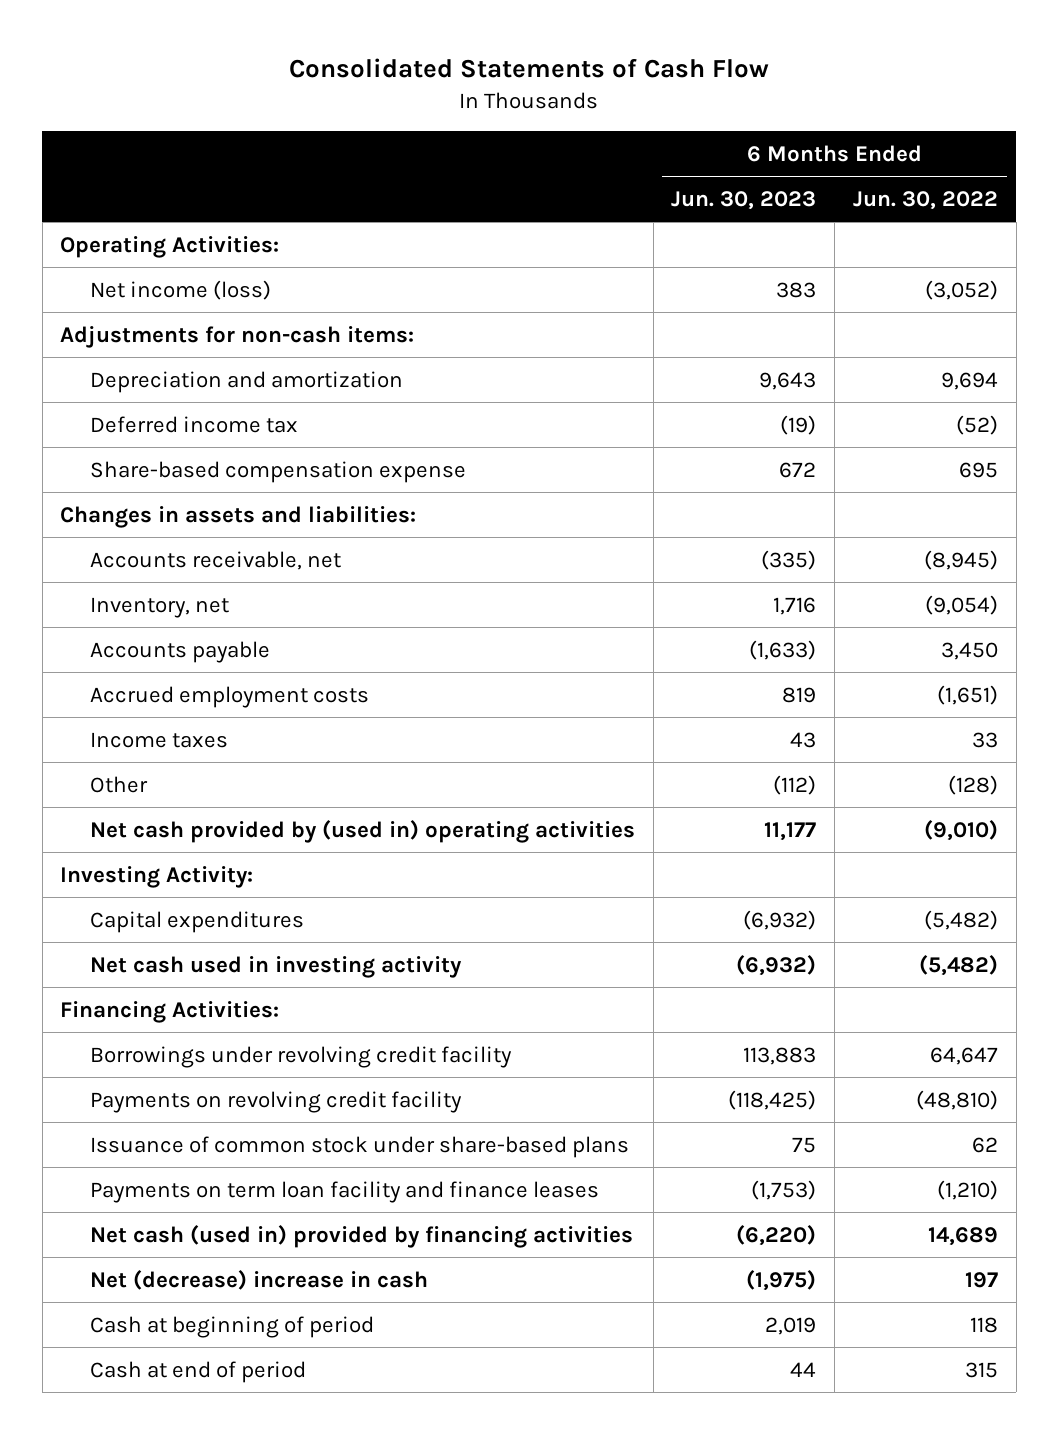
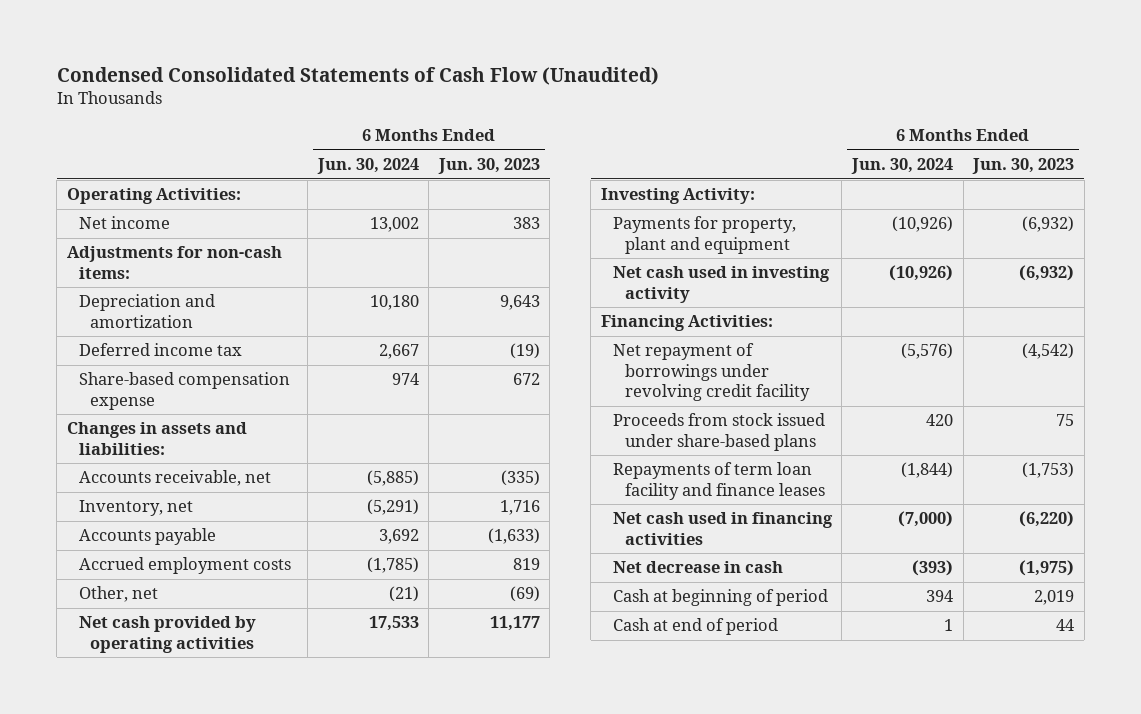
- Consolidated Statements of Cash Flow
+ Condensed Consolidated Statements of Cash Flow (Unaudited)
- | 6 Months Ended Jun. 30, 2023 | 6 Months Ended Jun. 30, 2022
+ | 6 Months Ended Jun. 30, 2024 | 6 Months Ended Jun. 30, 2023
- Net income (loss) | 383 | (3,052)
+ Net income | 13,002 | 383
- Income taxes | 43 | 33
- Other | (112) | (128)
- Net cash provided by (used in) operating activities | 11,177 | (9,010)
+ Other, net | (21) | (69)
+ Net cash provided by operating activities | 17,533 | 11,177
- Capital expenditures | (6,932) | (5,482)
+ Payments for property, plant and equipment | (10,926) | (6,932)
- Borrowings under revolving credit facility | 113,883 | 64,647
- Payments on revolving credit facility | (118,425) | (48,810)
- Issuance of common stock under share-based plans | 75 | 62
- Payments on term loan facility and finance leases | (1,753) | (1,210)
- Net cash (used in) provided by financing activities | (6,220) | 14,689
- Net (decrease) increase in cash | (1,975) | 197
+ Net repayment of borrowings under revolving credit facility | (5,576) | (4,542)
+ Proceeds from stock issued under share-based plans | 420 | 75
+ Repayments of term loan facility and finance leases | (1,844) | (1,753)
+ Net cash used in financing activities | (7,000) | (6,220)
+ Net decrease in cash | (393) | (1,975)

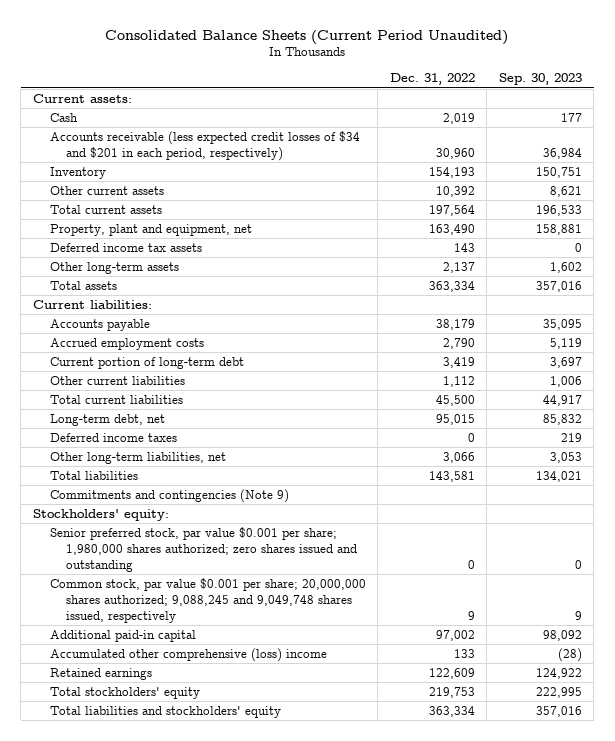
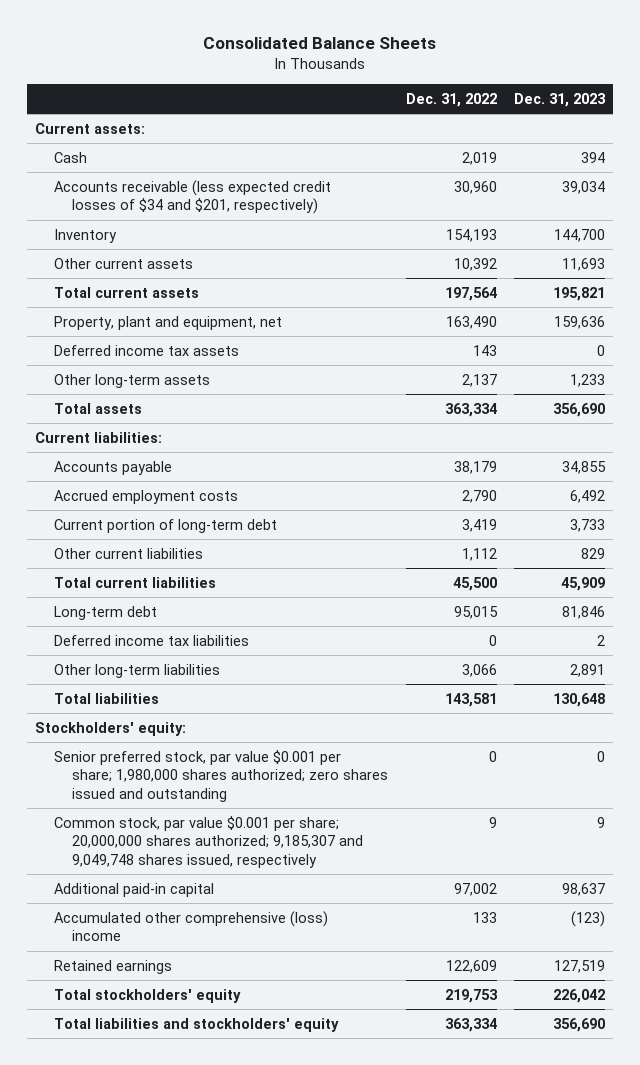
- Consolidated Balance Sheets (Current Period Unaudited)
+ Consolidated Balance Sheets
- | Dec. 31, 2022 | Sep. 30, 2023
+ | Dec. 31, 2022 | Dec. 31, 2023
- Accounts receivable (less expected credit losses of $34 and $201 in each period, respectively) | 30,960 | 36,984
+ Accounts receivable (less expected credit losses of $34 and $201, respectively) | 30,960 | 39,034
- Long-term debt, net | 95,015 | 85,832
- Deferred income taxes | 0 | 219
- Other long-term liabilities, net | 3,066 | 3,053
+ Long-term debt | 95,015 | 81,846
+ Deferred income tax liabilities | 0 | 2
+ Other long-term liabilities | 3,066 | 2,891
- Commitments and contingencies (Note 9)
- Common stock, par value $0.001 per share; 20,000,000 shares authorized; 9,088,245 and 9,049,748 shares issued, respectively | 9 | 9
+ Common stock, par value $0.001 per share; 20,000,000 shares authorized; 9,185,307 and 9,049,748 shares issued, respectively | 9 | 9

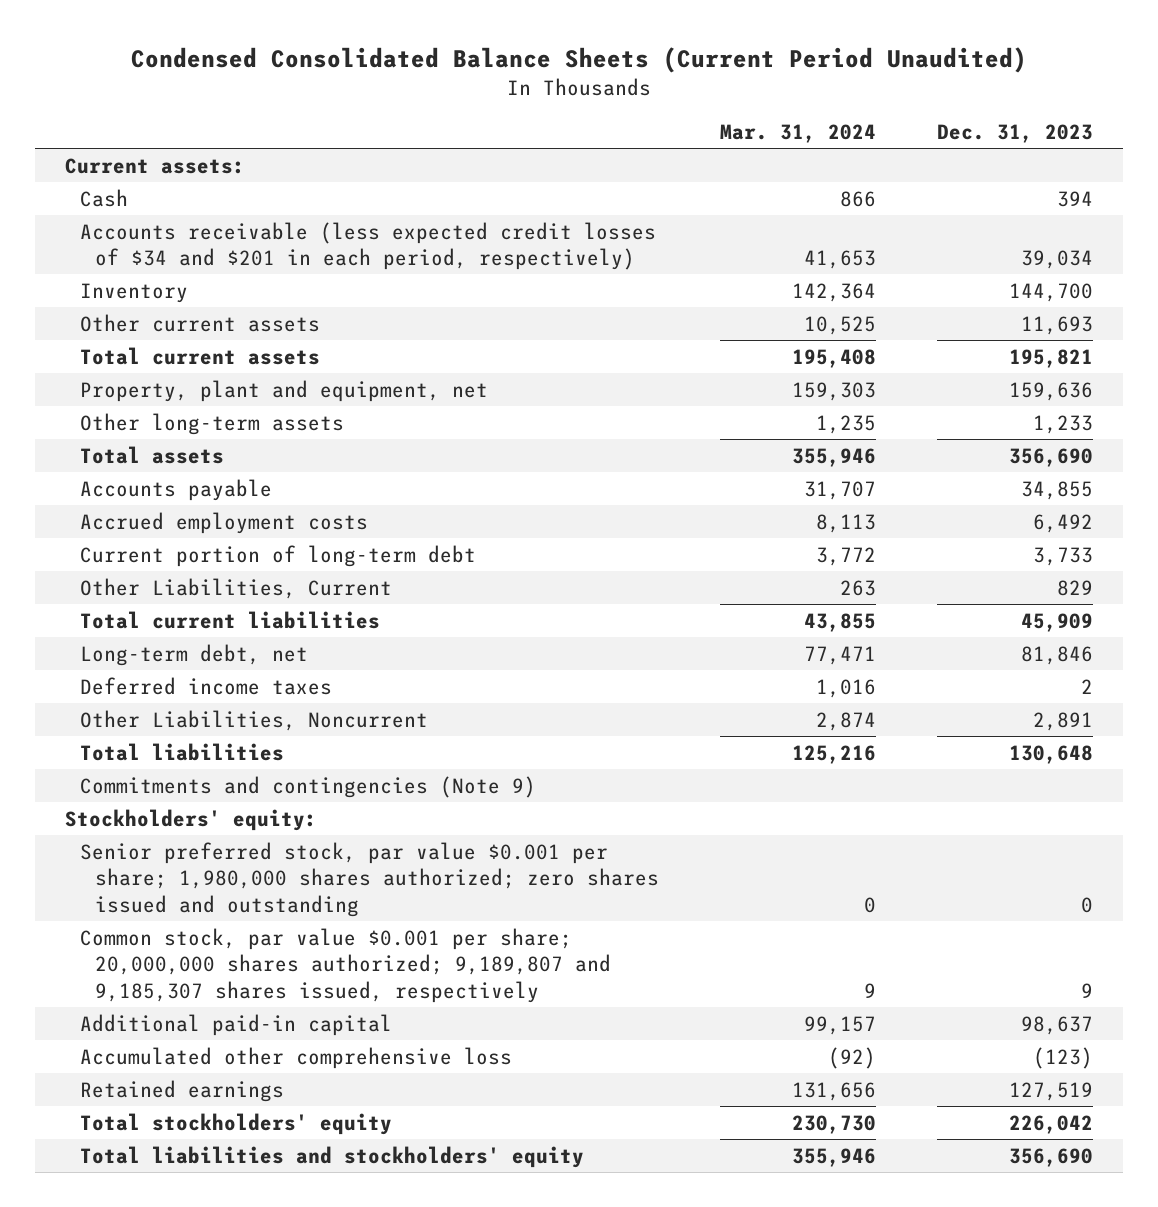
- Consolidated Balance Sheets
+ Condensed Consolidated Balance Sheets (Current Period Unaudited)
- | Dec. 31, 2022 | Dec. 31, 2023
+ | Mar. 31, 2024 | Dec. 31, 2023
- Accounts receivable (less expected credit losses of $34 and $201, respectively) | 30,960 | 39,034
+ Accounts receivable (less expected credit losses of $34 and $201 in each period, respectively) | 41,653 | 39,034
- Deferred income tax assets | 143 | 0
- Current liabilities:
- Other current liabilities | 1,112 | 829
+ Other Liabilities, Current | 263 | 829
- Long-term debt | 95,015 | 81,846
- Deferred income tax liabilities | 0 | 2
- Other long-term liabilities | 3,066 | 2,891
+ Long-term debt, net | 77,471 | 81,846
+ Deferred income taxes | 1,016 | 2
+ Other Liabilities, Noncurrent | 2,874 | 2,891
+ Commitments and contingencies (Note 9)
- Common stock, par value $0.001 per share; 20,000,000 shares authorized; 9,185,307 and 9,049,748 shares issued, respectively | 9 | 9
+ Common stock, par value $0.001 per share; 20,000,000 shares authorized; 9,189,807 and 9,185,307 shares issued, respectively | 9 | 9
- Accumulated other comprehensive (loss) income | 133 | (123)
+ Accumulated other comprehensive loss | (92) | (123)

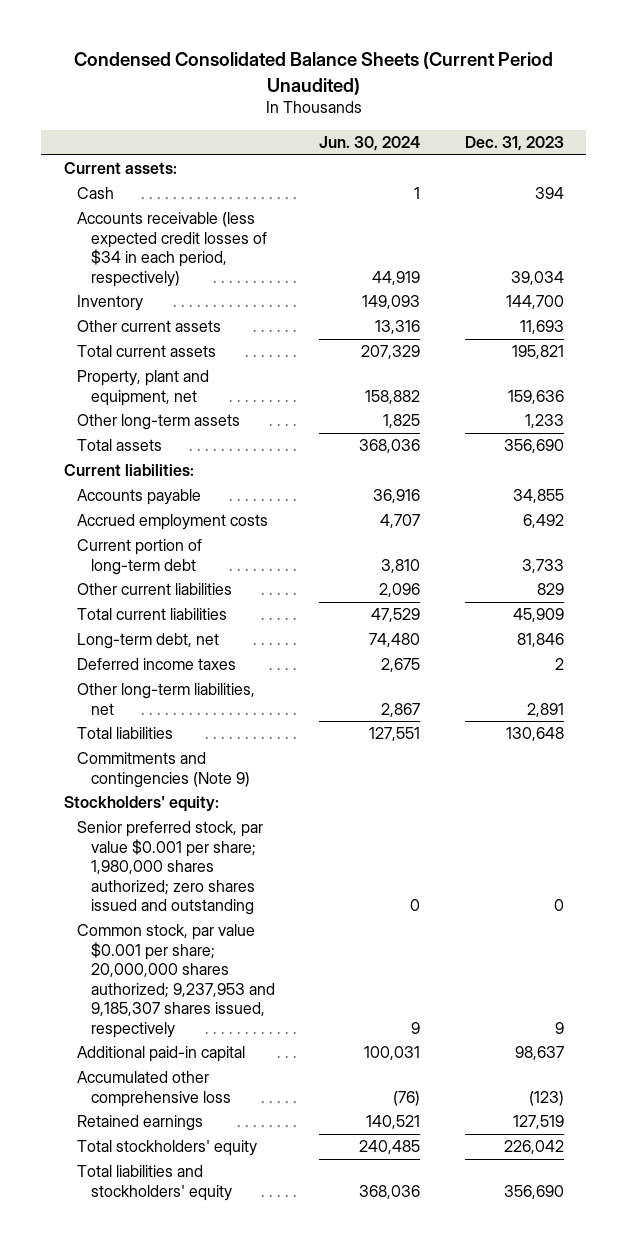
- | Mar. 31, 2024 | Dec. 31, 2023
+ | Jun. 30, 2024 | Dec. 31, 2023
- Accounts receivable (less expected credit losses of $34 and $201 in each period, respectively) | 41,653 | 39,034
+ Accounts receivable (less expected credit losses of $34 in each period, respectively) | 44,919 | 39,034
+ Current liabilities:
- Other Liabilities, Current | 263 | 829
+ Other current liabilities | 2,096 | 829
- Other Liabilities, Noncurrent | 2,874 | 2,891
+ Other long-term liabilities, net | 2,867 | 2,891
- Common stock, par value $0.001 per share; 20,000,000 shares authorized; 9,189,807 and 9,185,307 shares issued, respectively | 9 | 9
+ Common stock, par value $0.001 per share; 20,000,000 shares authorized; 9,237,953 and 9,185,307 shares issued, respectively | 9 | 9

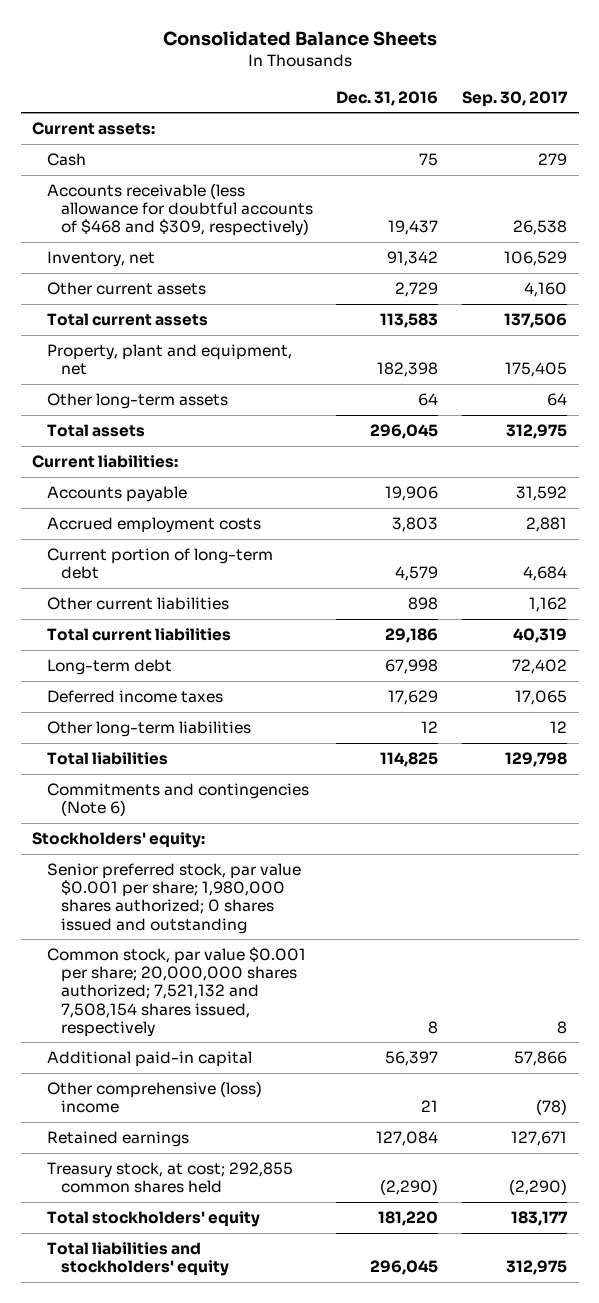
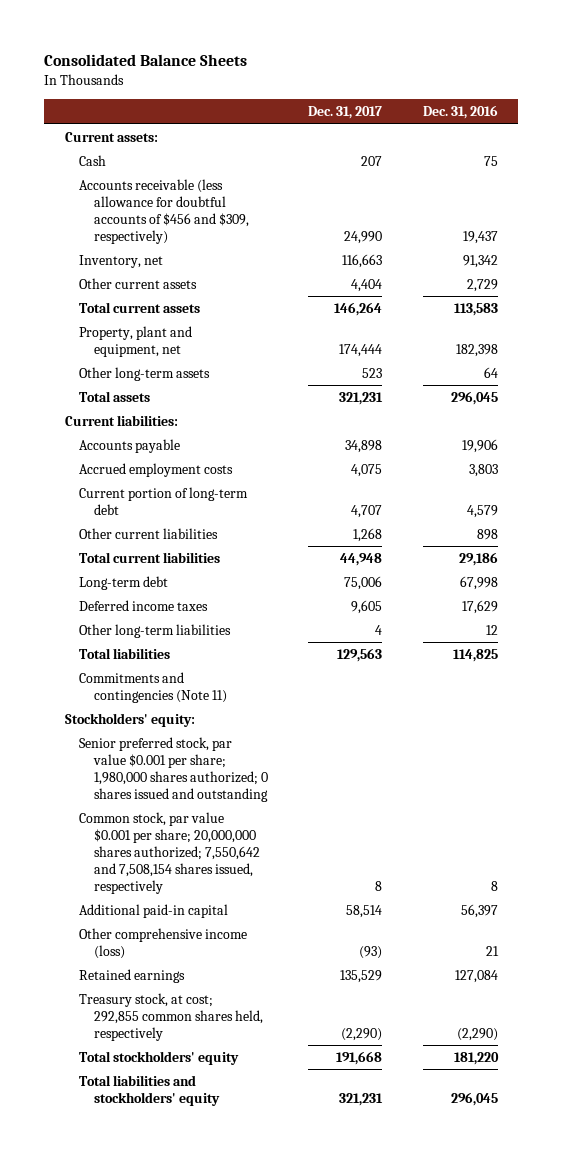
- | Dec. 31, 2016 | Sep. 30, 2017
+ | Dec. 31, 2017 | Dec. 31, 2016
- Accounts receivable (less allowance for doubtful accounts of $468 and $309, respectively) | 19,437 | 26,538
+ Accounts receivable (less allowance for doubtful accounts of $456 and $309, respectively) | 24,990 | 19,437
- Commitments and contingencies (Note 6)
+ Commitments and contingencies (Note 11)
- Common stock, par value $0.001 per share; 20,000,000 shares authorized; 7,521,132 and 7,508,154 shares issued, respectively | 8 | 8
+ Common stock, par value $0.001 per share; 20,000,000 shares authorized; 7,550,642 and 7,508,154 shares issued, respectively | 8 | 8
- Other comprehensive (loss) income | 21 | (78)
+ Other comprehensive income (loss) | (93) | 21
- Treasury stock, at cost; 292,855 common shares held | (2,290) | (2,290)
+ Treasury stock, at cost; 292,855 common shares held, respectively | (2,290) | (2,290)

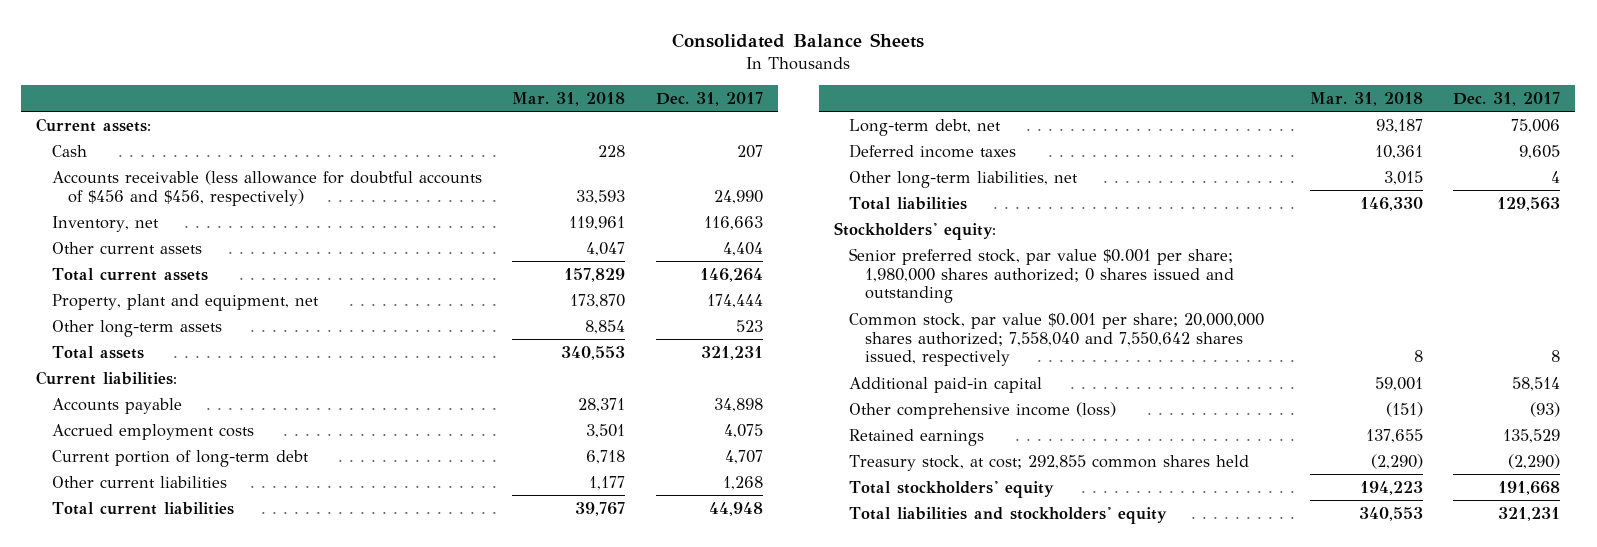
- | Dec. 31, 2017 | Dec. 31, 2016
+ | Mar. 31, 2018 | Dec. 31, 2017
- Accounts receivable (less allowance for doubtful accounts of $456 and $309, respectively) | 24,990 | 19,437
+ Accounts receivable (less allowance for doubtful accounts of $456 and $456, respectively) | 33,593 | 24,990
- Long-term debt | 75,006 | 67,998
+ Long-term debt, net | 93,187 | 75,006
- Other long-term liabilities | 4 | 12
+ Other long-term liabilities, net | 3,015 | 4
- Commitments and contingencies (Note 11)
- Common stock, par value $0.001 per share; 20,000,000 shares authorized; 7,550,642 and 7,508,154 shares issued, respectively | 8 | 8
+ Common stock, par value $0.001 per share; 20,000,000 shares authorized; 7,558,040 and 7,550,642 shares issued, respectively | 8 | 8
- Treasury stock, at cost; 292,855 common shares held, respectively | (2,290) | (2,290)
+ Treasury stock, at cost; 292,855 common shares held | (2,290) | (2,290)

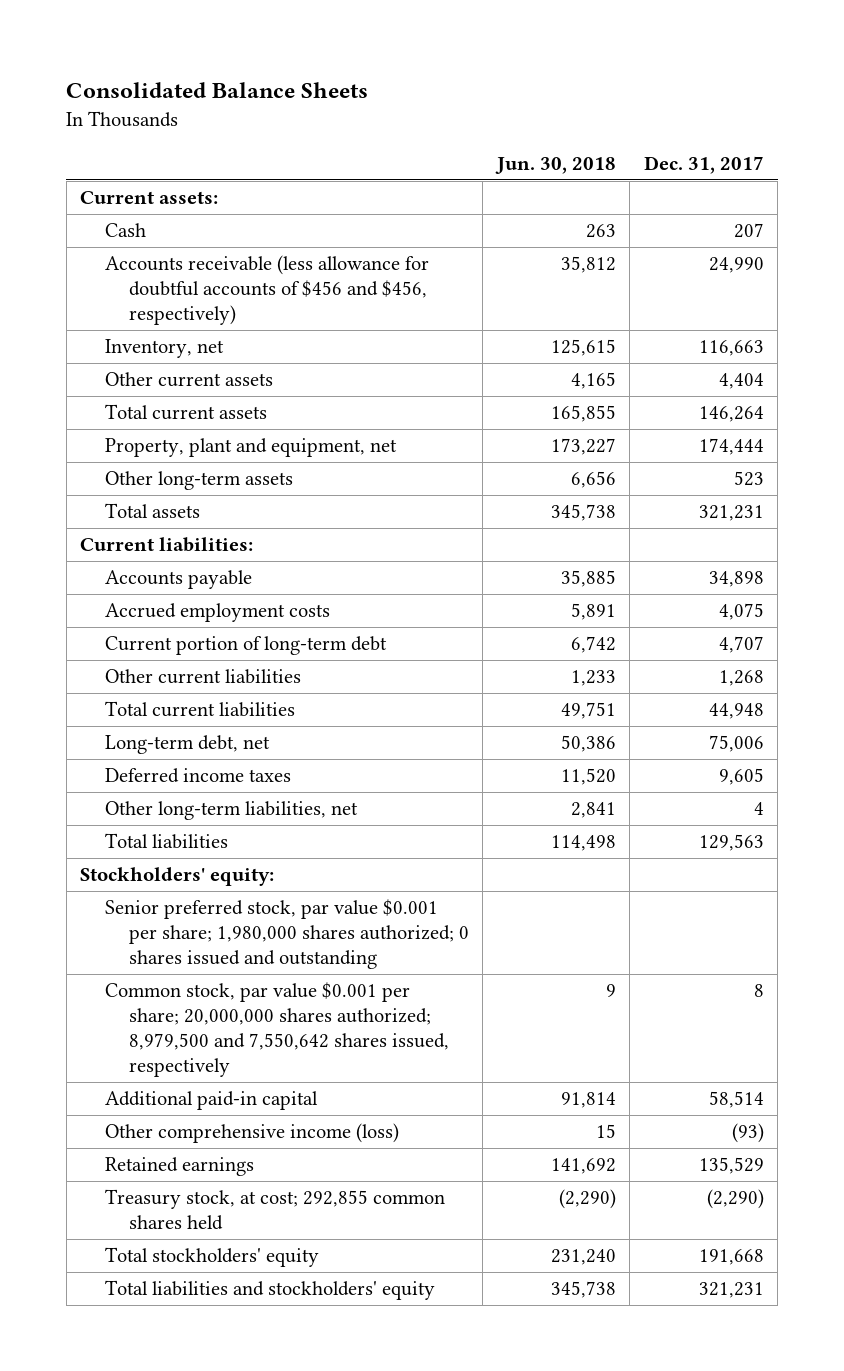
- | Mar. 31, 2018 | Dec. 31, 2017
+ | Jun. 30, 2018 | Dec. 31, 2017
- Common stock, par value $0.001 per share; 20,000,000 shares authorized; 7,558,040 and 7,550,642 shares issued, respectively | 8 | 8
+ Common stock, par value $0.001 per share; 20,000,000 shares authorized; 8,979,500 and 7,550,642 shares issued, respectively | 9 | 8

